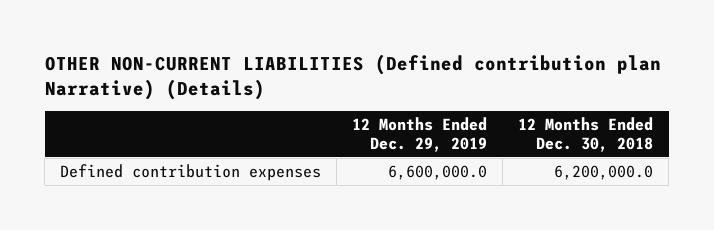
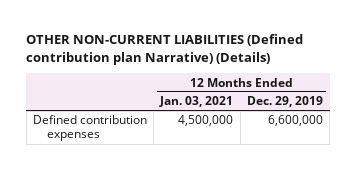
- | 12 Months Ended Dec. 29, 2019 | 12 Months Ended Dec. 30, 2018
+ | 12 Months Ended Jan. 03, 2021 | 12 Months Ended Dec. 29, 2019
- Defined contribution expenses | 6,600,000.0 | 6,200,000.0
+ Defined contribution expenses | 4,500,000 | 6,600,000

